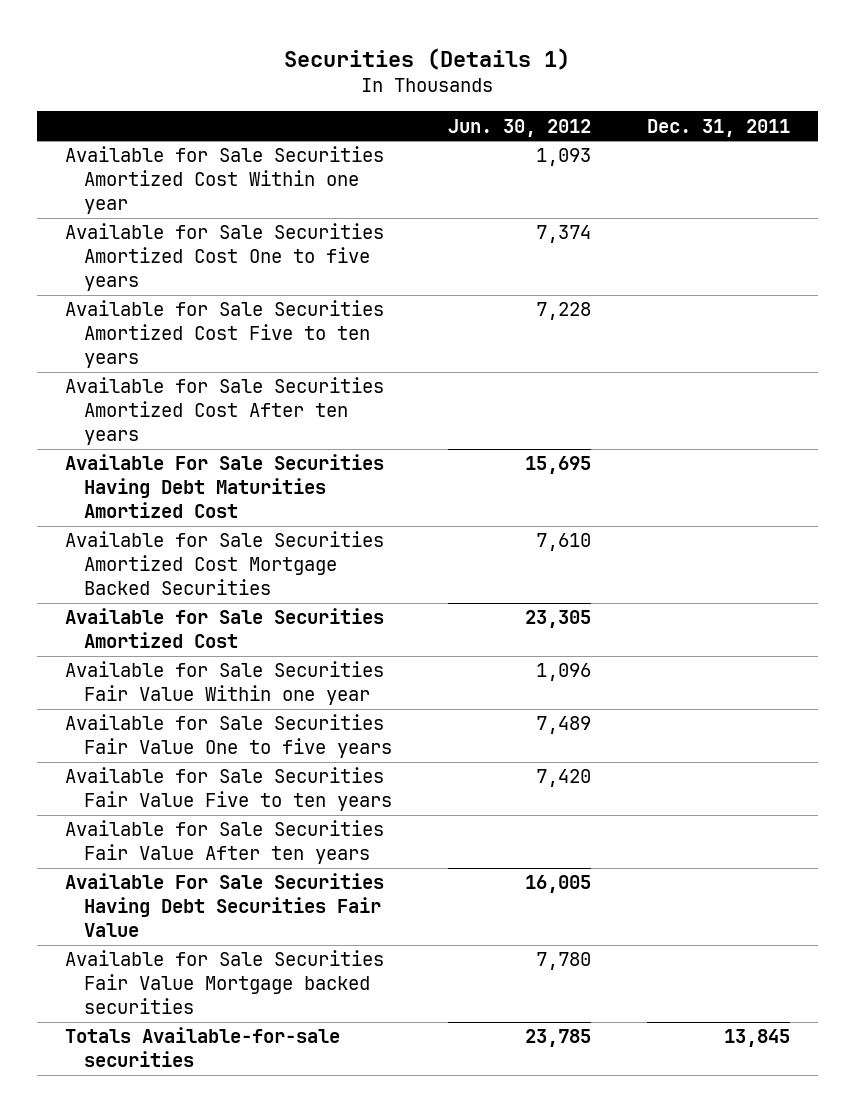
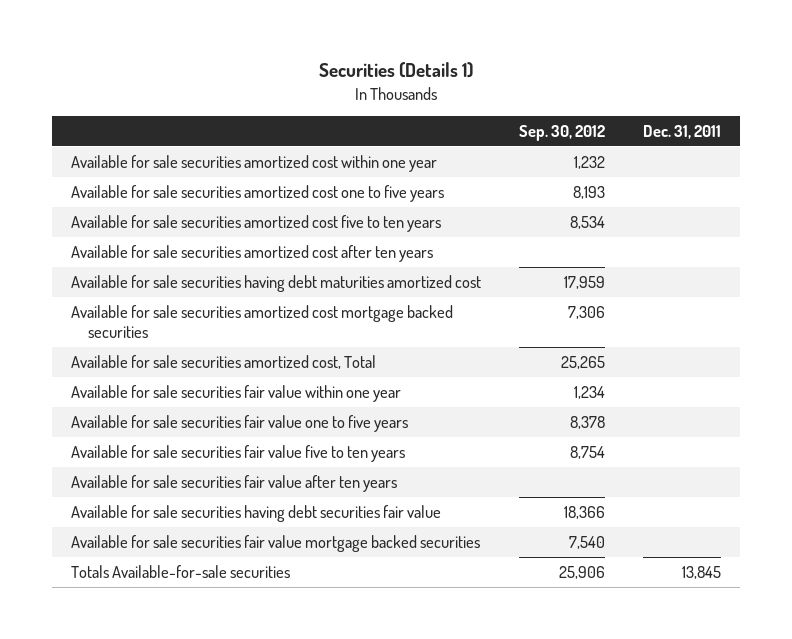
- | Jun. 30, 2012 | Dec. 31, 2011
+ | Sep. 30, 2012 | Dec. 31, 2011
- Available for Sale Securities Amortized Cost Within one year | 1,093 |
- Available for Sale Securities Amortized Cost One to five years | 7,374 |
- Available for Sale Securities Amortized Cost Five to ten years | 7,228 |
- Available for Sale Securities Amortized Cost After ten years
- Available For Sale Securities Having Debt Maturities Amortized Cost | 15,695 |
- Available for Sale Securities Amortized Cost Mortgage Backed Securities | 7,610 |
- Available for Sale Securities Amortized Cost | 23,305 |
- Available for Sale Securities Fair Value Within one year | 1,096 |
- Available for Sale Securities Fair Value One to five years | 7,489 |
- Available for Sale Securities Fair Value Five to ten years | 7,420 |
- Available for Sale Securities Fair Value After ten years
- Available For Sale Securities Having Debt Securities Fair Value | 16,005 |
- Available for Sale Securities Fair Value Mortgage backed securities | 7,780 |
+ Available for sale securities amortized cost within one year | 1,232 |
+ Available for sale securities amortized cost one to five years | 8,193 |
+ Available for sale securities amortized cost five to ten years | 8,534 |
+ Available for sale securities amortized cost after ten years
+ Available for sale securities having debt maturities amortized cost | 17,959 |
+ Available for sale securities amortized cost mortgage backed securities | 7,306 |
+ Available for sale securities amortized cost, Total | 25,265 |
+ Available for sale securities fair value within one year | 1,234 |
+ Available for sale securities fair value one to five years | 8,378 |
+ Available for sale securities fair value five to ten years | 8,754 |
+ Available for sale securities fair value after ten years
+ Available for sale securities having debt securities fair value | 18,366 |
+ Available for sale securities fair value mortgage backed securities | 7,540 |

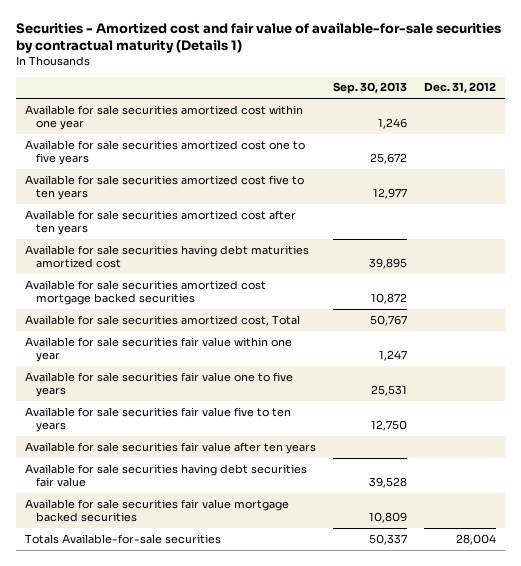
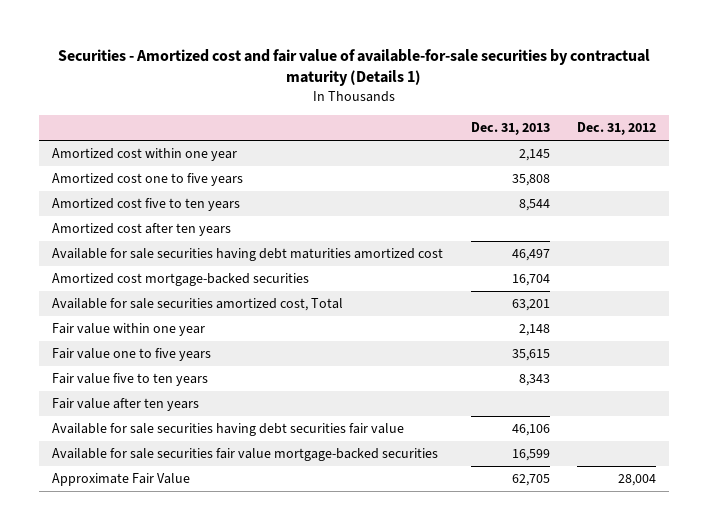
- | Sep. 30, 2013 | Dec. 31, 2012
+ | Dec. 31, 2013 | Dec. 31, 2012
- Available for sale securities amortized cost within one year | 1,246 |
- Available for sale securities amortized cost one to five years | 25,672 |
- Available for sale securities amortized cost five to ten years | 12,977 |
- Available for sale securities amortized cost after ten years
+ Amortized cost within one year | 2,145 |
+ Amortized cost one to five years | 35,808 |
+ Amortized cost five to ten years | 8,544 |
+ Amortized cost after ten years
- Available for sale securities amortized cost mortgage backed securities | 10,872 |
+ Amortized cost mortgage-backed securities | 16,704 |
- Available for sale securities fair value within one year | 1,247 |
- Available for sale securities fair value one to five years | 25,531 |
- Available for sale securities fair value five to ten years | 12,750 |
- Available for sale securities fair value after ten years
+ Fair value within one year | 2,148 |
+ Fair value one to five years | 35,615 |
+ Fair value five to ten years | 8,343 |
+ Fair value after ten years
- Available for sale securities fair value mortgage backed securities | 10,809 |
- Totals Available-for-sale securities | 50,337 | 28,004
+ Available for sale securities fair value mortgage-backed securities | 16,599 |
+ Approximate Fair Value | 62,705 | 28,004

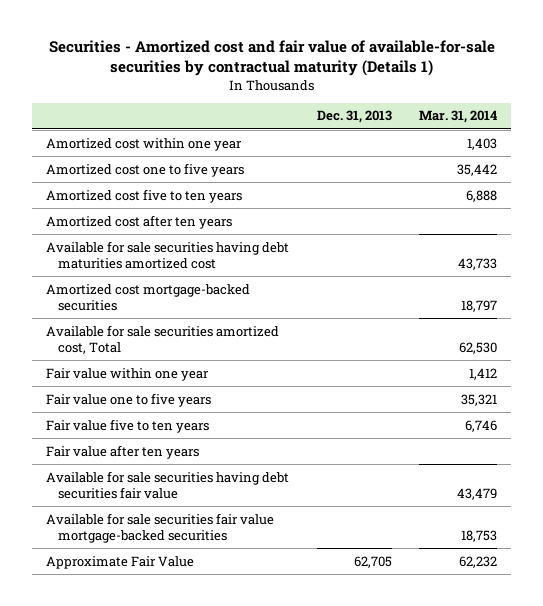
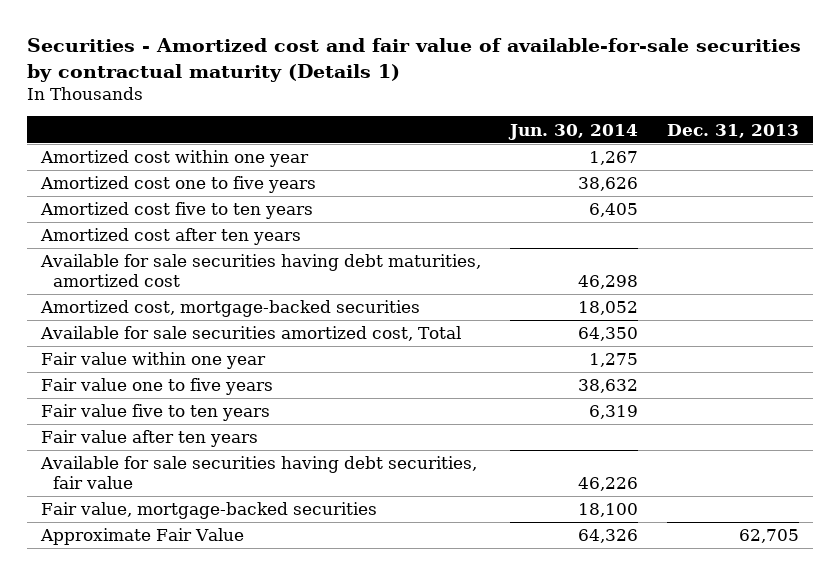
- | Dec. 31, 2013 | Mar. 31, 2014
+ | Jun. 30, 2014 | Dec. 31, 2013
- Available for sale securities having debt maturities amortized cost | | 43,733
- Amortized cost mortgage-backed securities | | 18,797
+ Available for sale securities having debt maturities, amortized cost | 46,298 |
+ Amortized cost, mortgage-backed securities | 18,052 |
- Available for sale securities having debt securities fair value | | 43,479
- Available for sale securities fair value mortgage-backed securities | | 18,753
+ Available for sale securities having debt securities, fair value | 46,226 |
+ Fair value, mortgage-backed securities | 18,100 |

